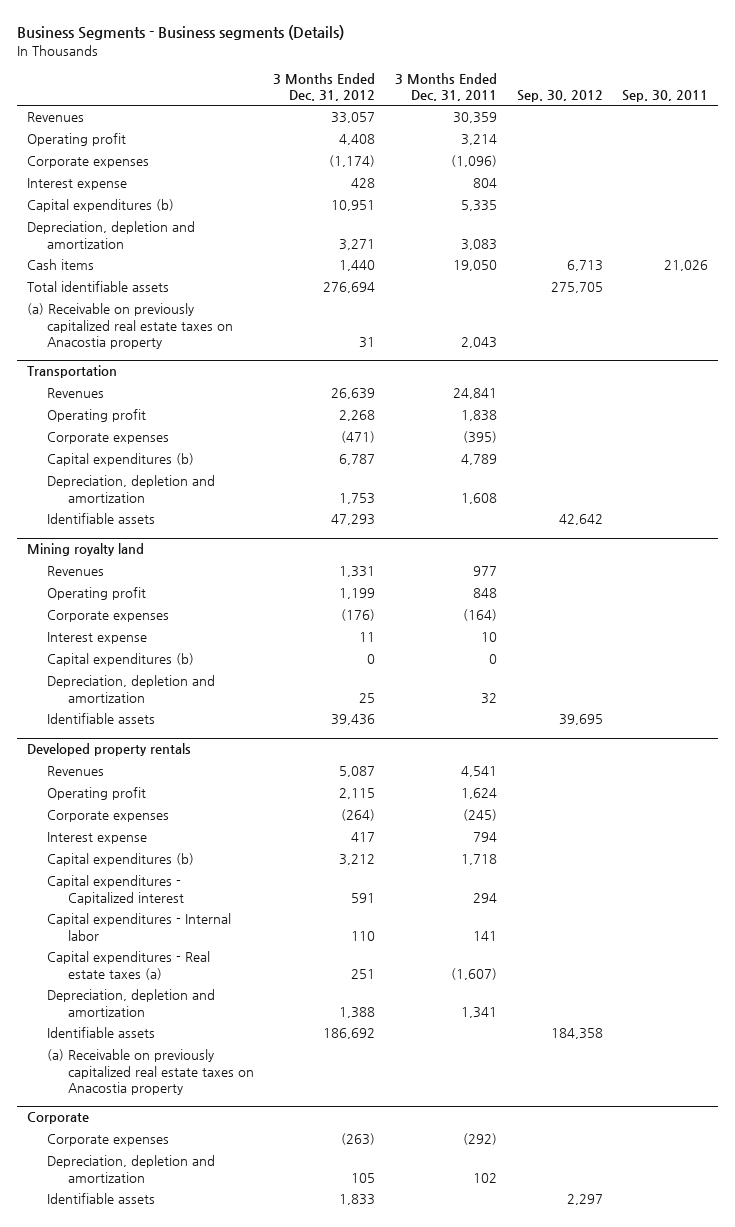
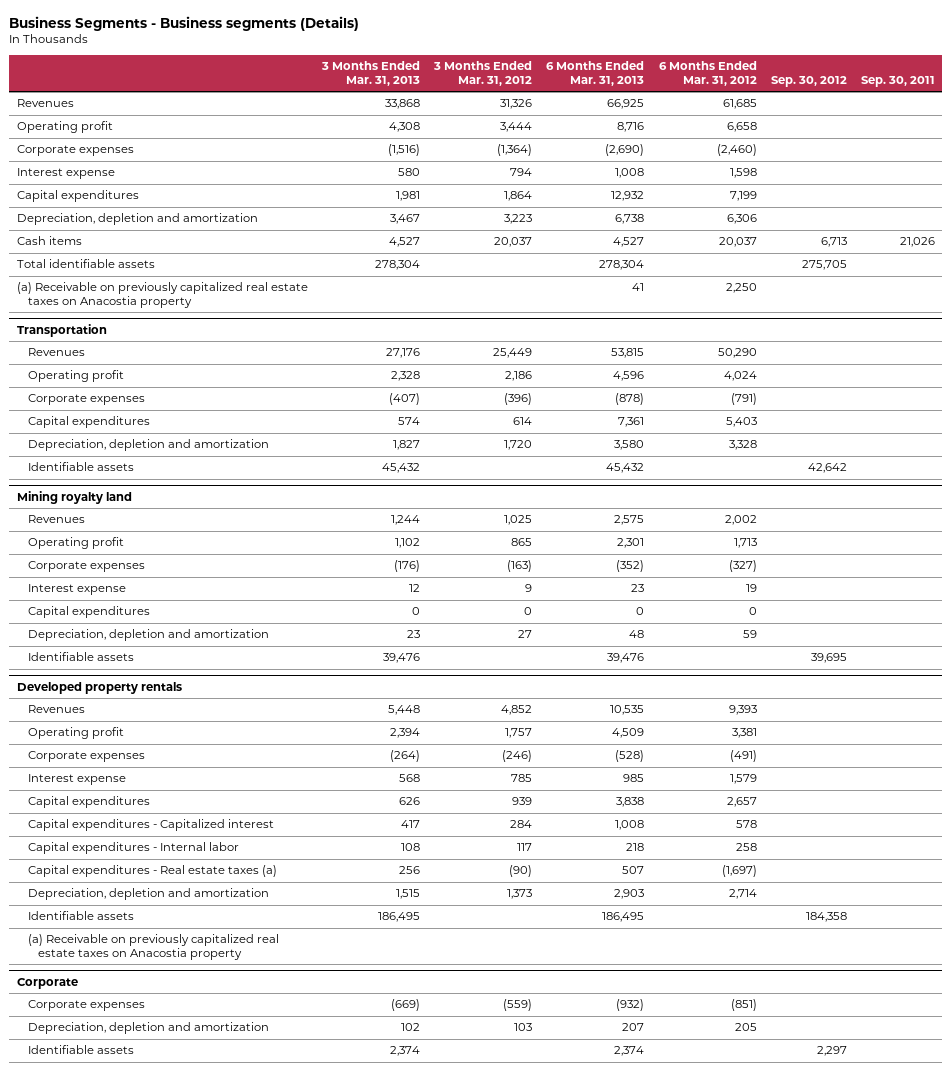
- | 3 Months Ended Dec. 31, 2012 | 3 Months Ended Dec. 31, 2011 | Sep. 30, 2012 | Sep. 30, 2011
+ | 3 Months Ended Mar. 31, 2013 | 3 Months Ended Mar. 31, 2012 | 6 Months Ended Mar. 31, 2013 | 6 Months Ended Mar. 31, 2012 | Sep. 30, 2012 | Sep. 30, 2011
- Capital expenditures (b) | 10,951 | 5,335 | |
+ Capital expenditures | 1,981 | 1,864 | 12,932 | 7,199 | |
@ Transportation
- Capital expenditures (b) | 6,787 | 4,789 | |
+ Capital expenditures | 574 | 614 | 7,361 | 5,403 | |
@ Mining royalty land
- Capital expenditures (b) | 0 | 0 | |
+ Capital expenditures | 0 | 0 | 0 | 0 | |
@ Developed property rentals
- Capital expenditures (b) | 3,212 | 1,718 | |
+ Capital expenditures | 626 | 939 | 3,838 | 2,657 | |

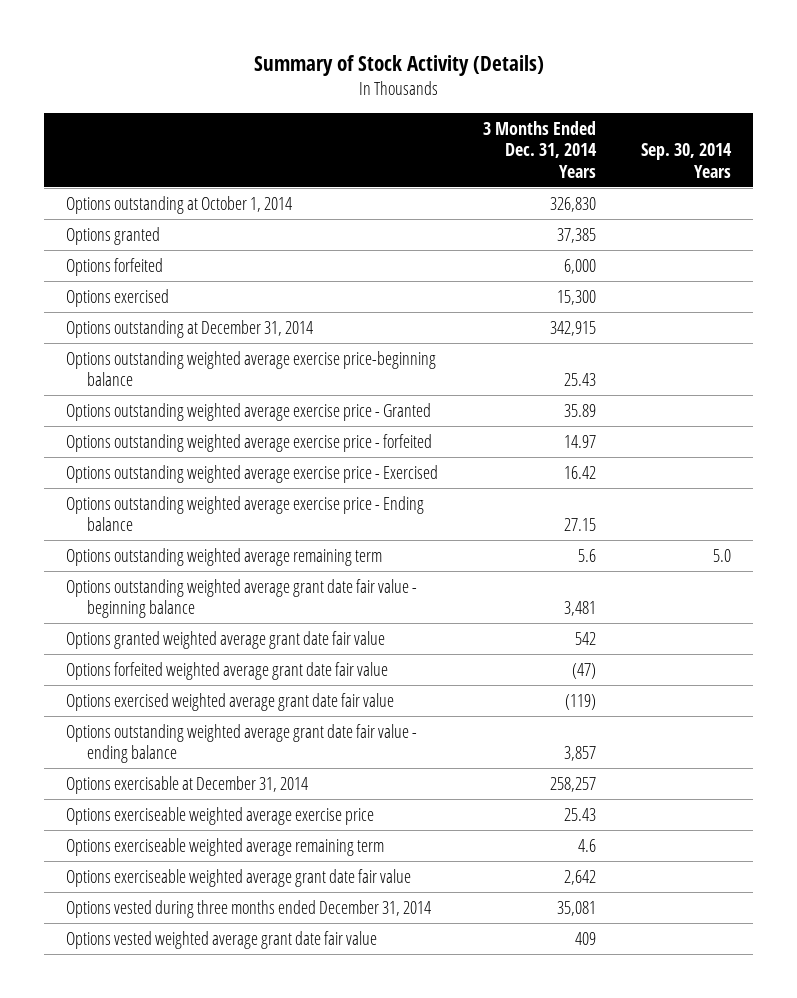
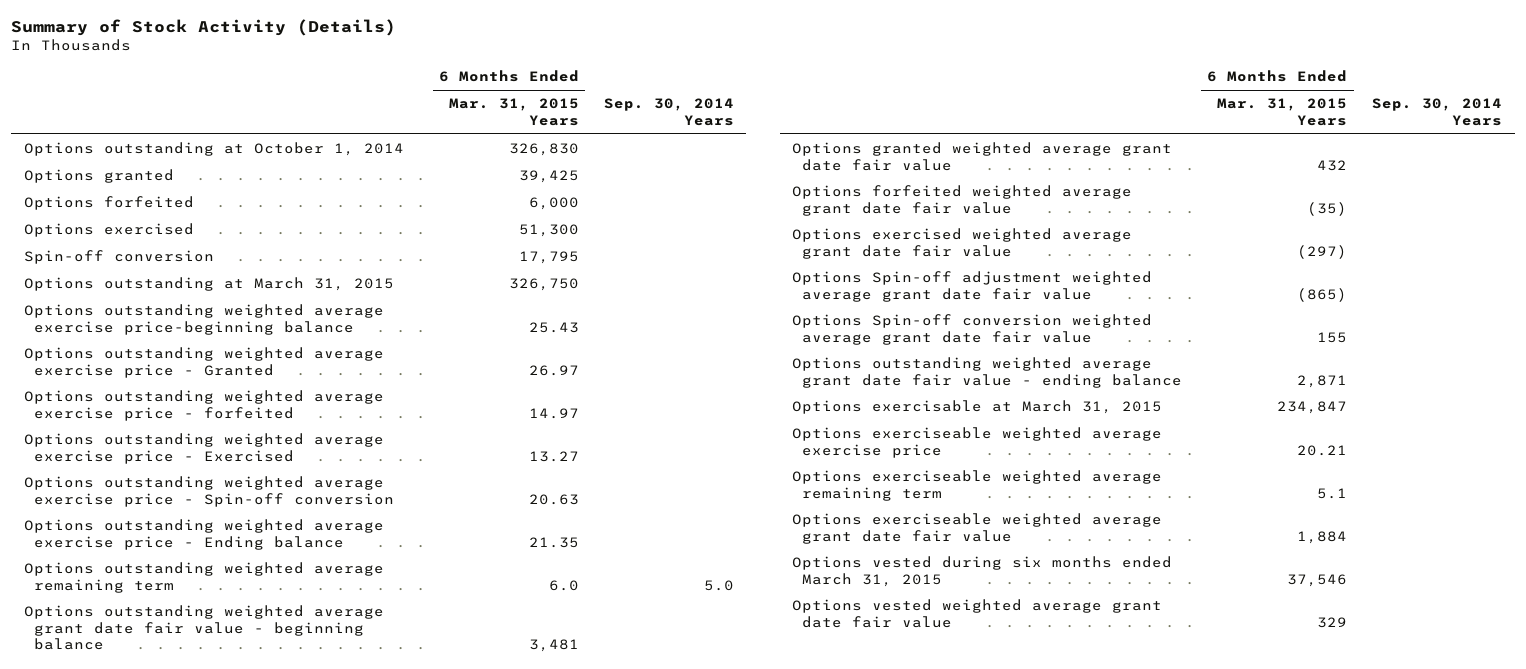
- | 3 Months Ended Dec. 31, 2014 Years | Sep. 30, 2014 Years
+ | 6 Months Ended Mar. 31, 2015 Years | Sep. 30, 2014 Years
- Options outstanding at December 31, 2014 | 342,915 |
+ Spin-off conversion | 17,795 |
+ Options outstanding at March 31, 2015 | 326,750 |
+ Options outstanding weighted average exercise price - Spin-off conversion | 20.63 |
+ Options Spin-off adjustment weighted average grant date fair value | (865) |
+ Options Spin-off conversion weighted average grant date fair value | 155 |
- Options exercisable at December 31, 2014 | 258,257 |
+ Options exercisable at March 31, 2015 | 234,847 |
- Options vested during three months ended December 31, 2014 | 35,081 |
+ Options vested during six months ended March 31, 2015 | 37,546 |

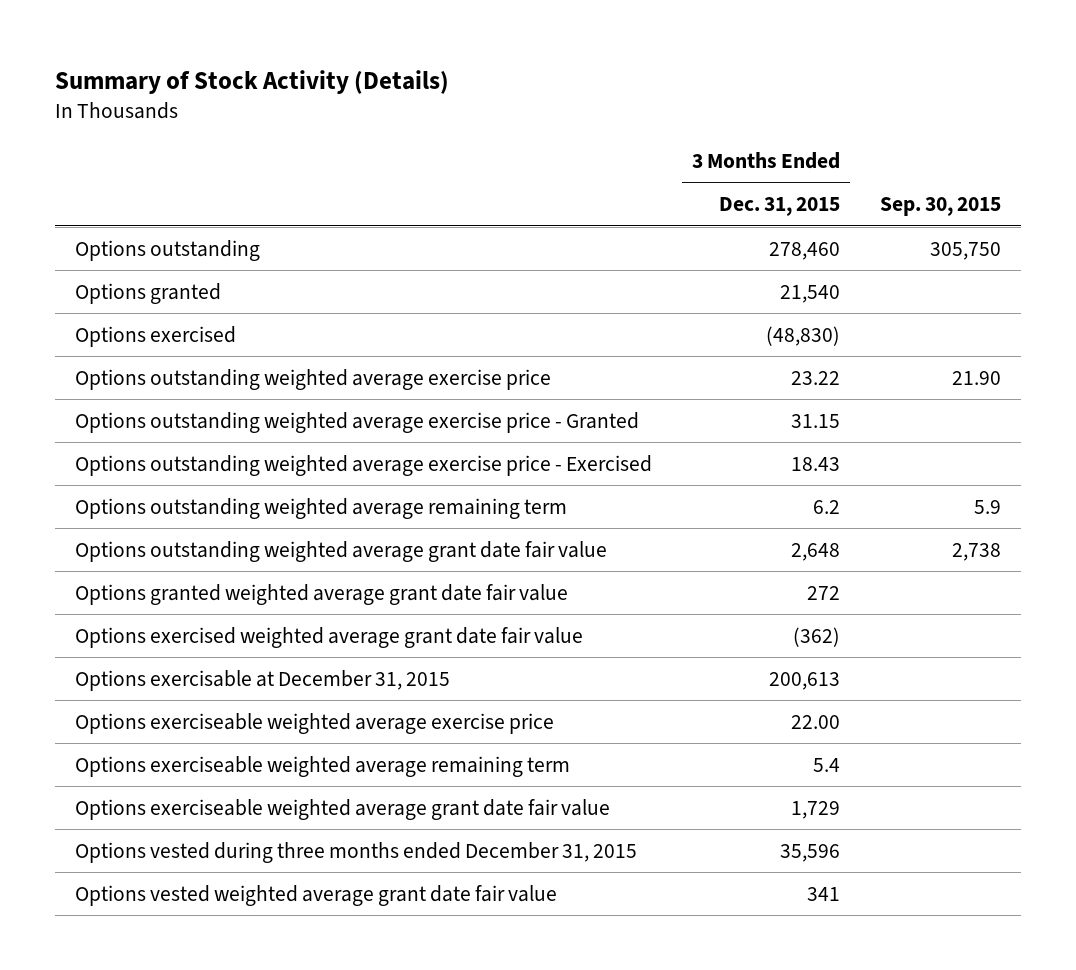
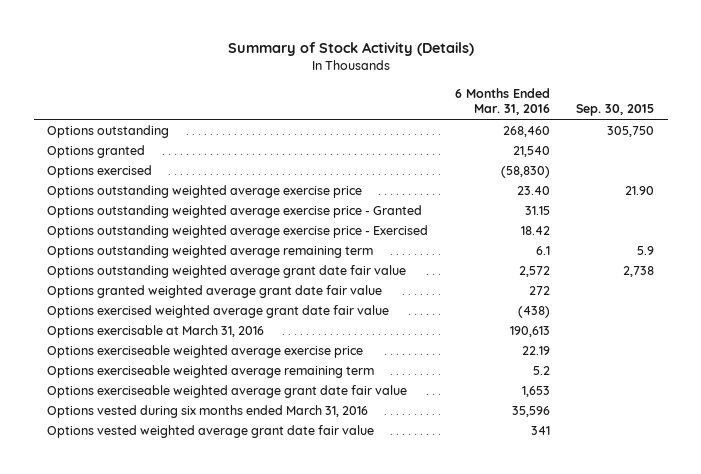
- | 3 Months Ended Dec. 31, 2015 | Sep. 30, 2015
+ | 6 Months Ended Mar. 31, 2016 | Sep. 30, 2015
- Options exercisable at December 31, 2015 | 200,613 |
+ Options exercisable at March 31, 2016 | 190,613 |
- Options vested during three months ended December 31, 2015 | 35,596 |
+ Options vested during six months ended March 31, 2016 | 35,596 |

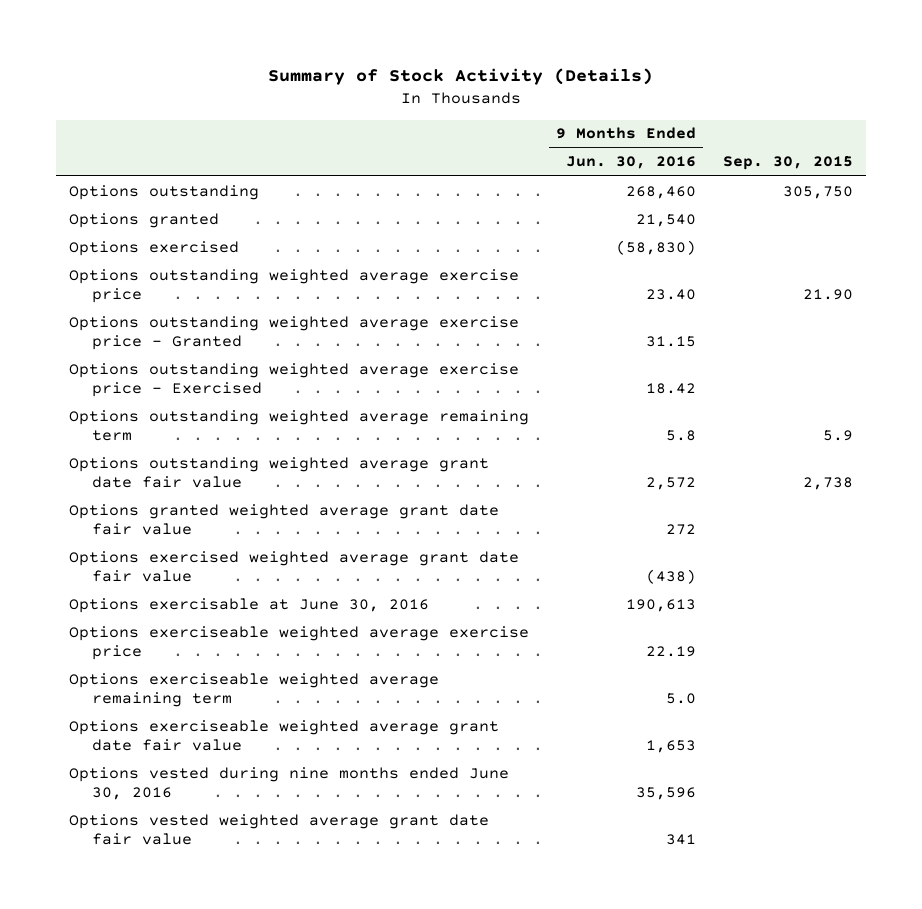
- | 6 Months Ended Mar. 31, 2016 | Sep. 30, 2015
+ | 9 Months Ended Jun. 30, 2016 | Sep. 30, 2015
- Options exercisable at March 31, 2016 | 190,613 |
+ Options exercisable at June 30, 2016 | 190,613 |
- Options vested during six months ended March 31, 2016 | 35,596 |
+ Options vested during nine months ended June 30, 2016 | 35,596 |

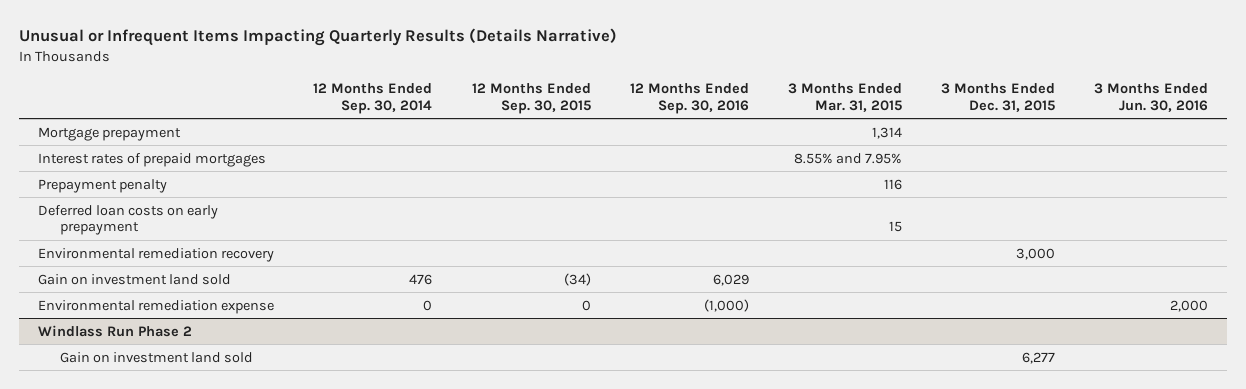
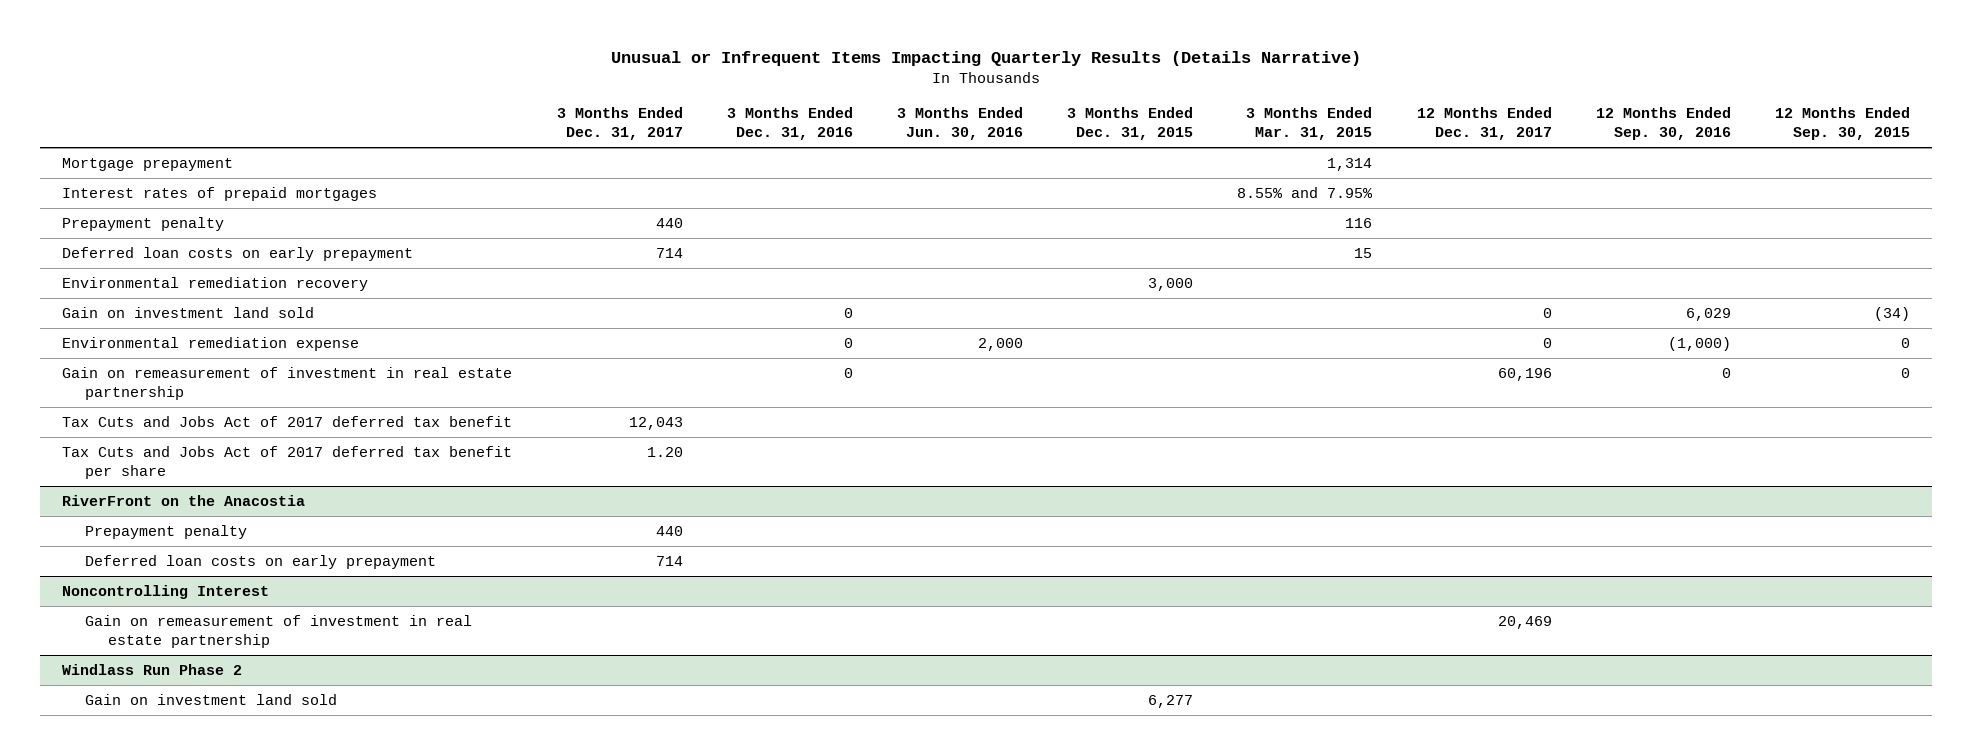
- | 12 Months Ended Sep. 30, 2014 | 12 Months Ended Sep. 30, 2015 | 12 Months Ended Sep. 30, 2016 | 3 Months Ended Mar. 31, 2015 | 3 Months Ended Dec. 31, 2015 | 3 Months Ended Jun. 30, 2016
+ | 3 Months Ended Dec. 31, 2017 | 3 Months Ended Dec. 31, 2016 | 3 Months Ended Jun. 30, 2016 | 3 Months Ended Dec. 31, 2015 | 3 Months Ended Mar. 31, 2015 | 12 Months Ended Dec. 31, 2017 | 12 Months Ended Sep. 30, 2016 | 12 Months Ended Sep. 30, 2015
+ Gain on remeasurement of investment in real estate partnership | | 0 | | | | 60,196 | 0 | 0
+ Tax Cuts and Jobs Act of 2017 deferred tax benefit | 12,043 | | | | | | |
+ Tax Cuts and Jobs Act of 2017 deferred tax benefit per share | 1.20 | | | | | | |
+ RiverFront on the Anacostia
+ Prepayment penalty | 440 | | | | | | |
+ Deferred loan costs on early prepayment | 714 | | | | | | |
+ Noncontrolling Interest
+ Gain on remeasurement of investment in real estate partnership | | | | | | 20,469 | |

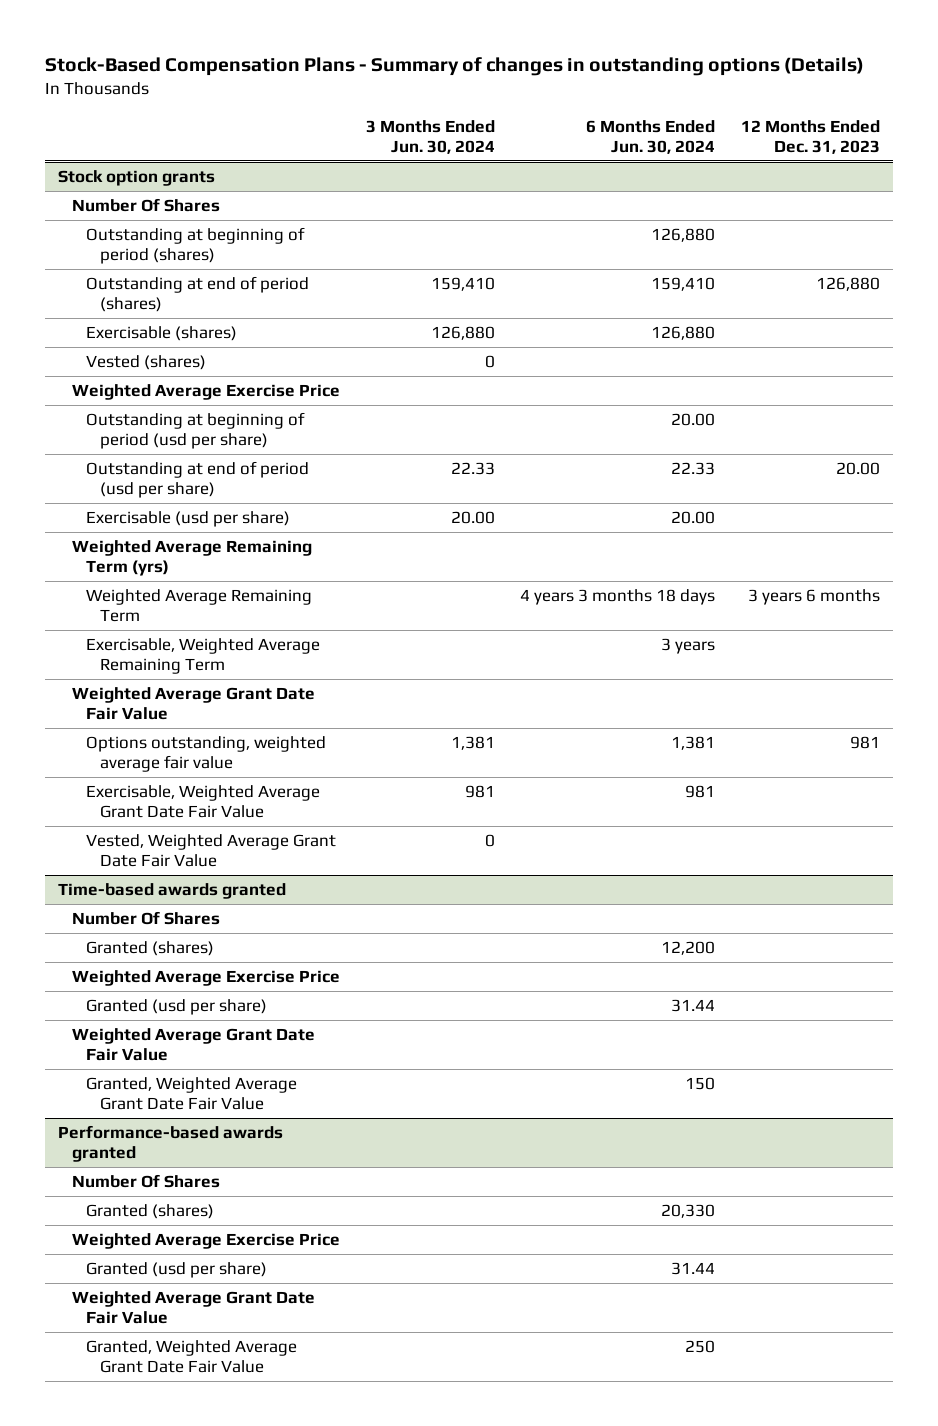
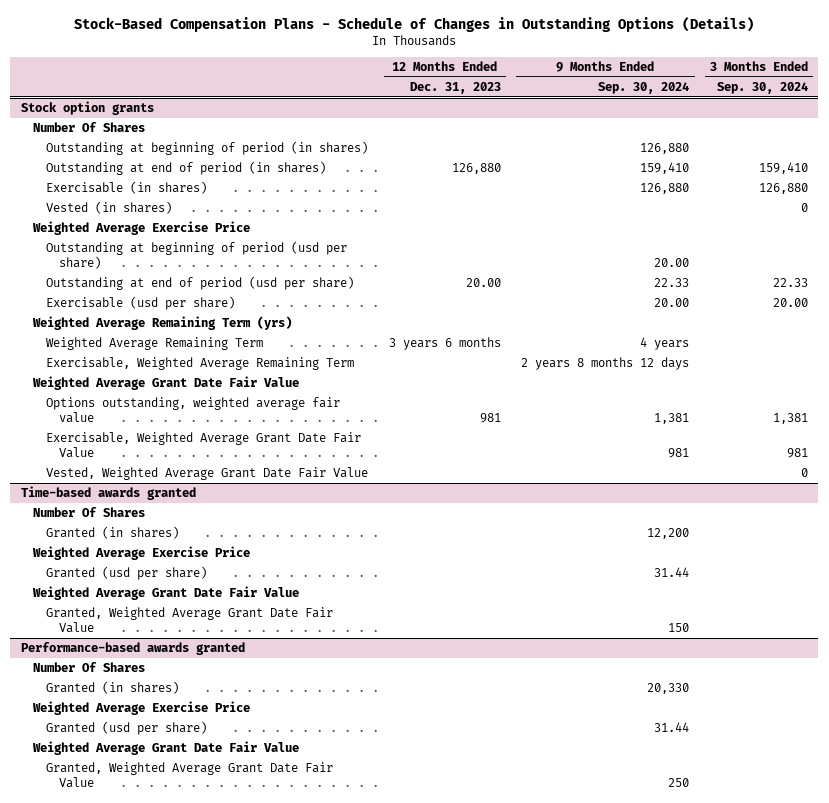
- Stock-Based Compensation Plans - Summary of changes in outstanding options (Details)
+ Stock-Based Compensation Plans - Schedule of Changes in Outstanding Options (Details)
- | 3 Months Ended Jun. 30, 2024 | 6 Months Ended Jun. 30, 2024 | 12 Months Ended Dec. 31, 2023
+ | 12 Months Ended Dec. 31, 2023 | 9 Months Ended Sep. 30, 2024 | 3 Months Ended Sep. 30, 2024
@ Stock option grants
- Outstanding at beginning of period (shares) | | 126,880 |
- Outstanding at end of period (shares) | 159,410 | 159,410 | 126,880
- Exercisable (shares) | 126,880 | 126,880 |
- Vested (shares) | 0 | |
+ Outstanding at beginning of period (in shares) | | 126,880 |
+ Outstanding at end of period (in shares) | 126,880 | 159,410 | 159,410
+ Exercisable (in shares) | | 126,880 | 126,880
+ Vested (in shares) | | | 0
@ Time-based awards granted
- Granted (shares) | | 12,200 |
+ Granted (in shares) | | 12,200 |
@ Performance-based awards granted
- Granted (shares) | | 20,330 |
+ Granted (in shares) | | 20,330 |

